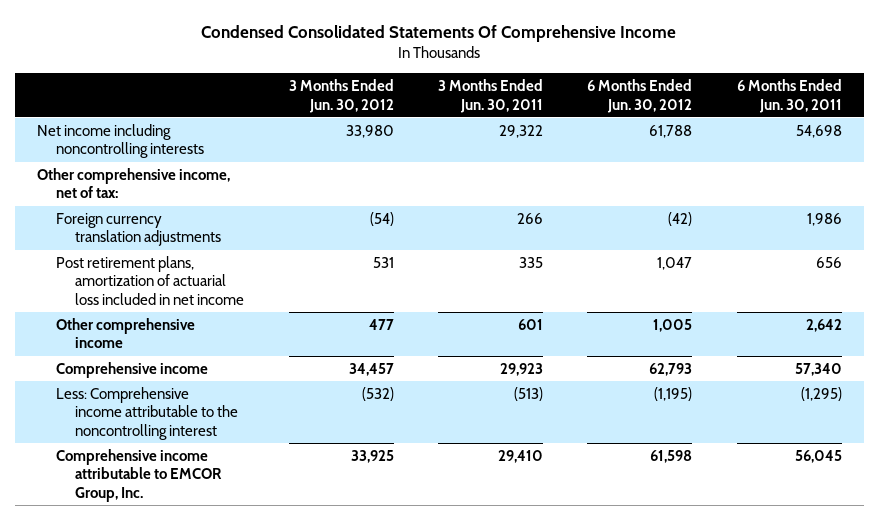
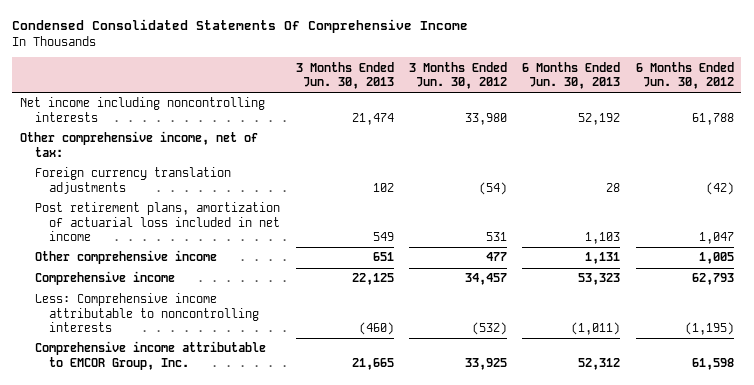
- | 3 Months Ended Jun. 30, 2012 | 3 Months Ended Jun. 30, 2011 | 6 Months Ended Jun. 30, 2012 | 6 Months Ended Jun. 30, 2011
+ | 3 Months Ended Jun. 30, 2013 | 3 Months Ended Jun. 30, 2012 | 6 Months Ended Jun. 30, 2013 | 6 Months Ended Jun. 30, 2012
- Less: Comprehensive income attributable to the noncontrolling interest | (532) | (513) | (1,195) | (1,295)
+ Less: Comprehensive income attributable to noncontrolling interests | (460) | (532) | (1,011) | (1,195)

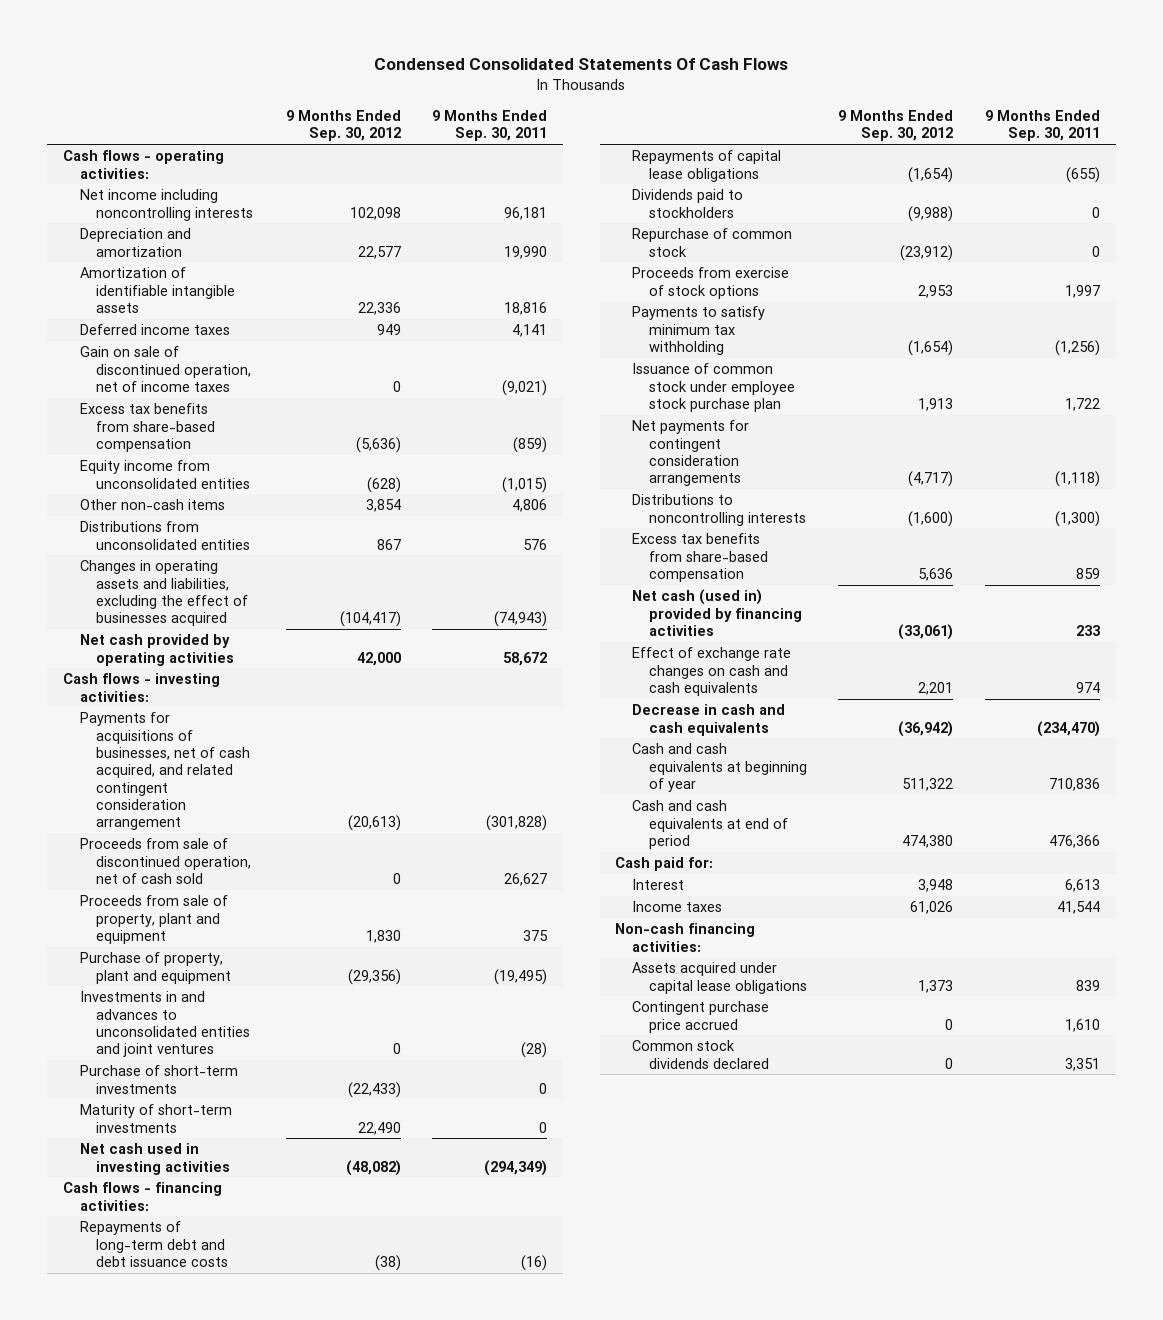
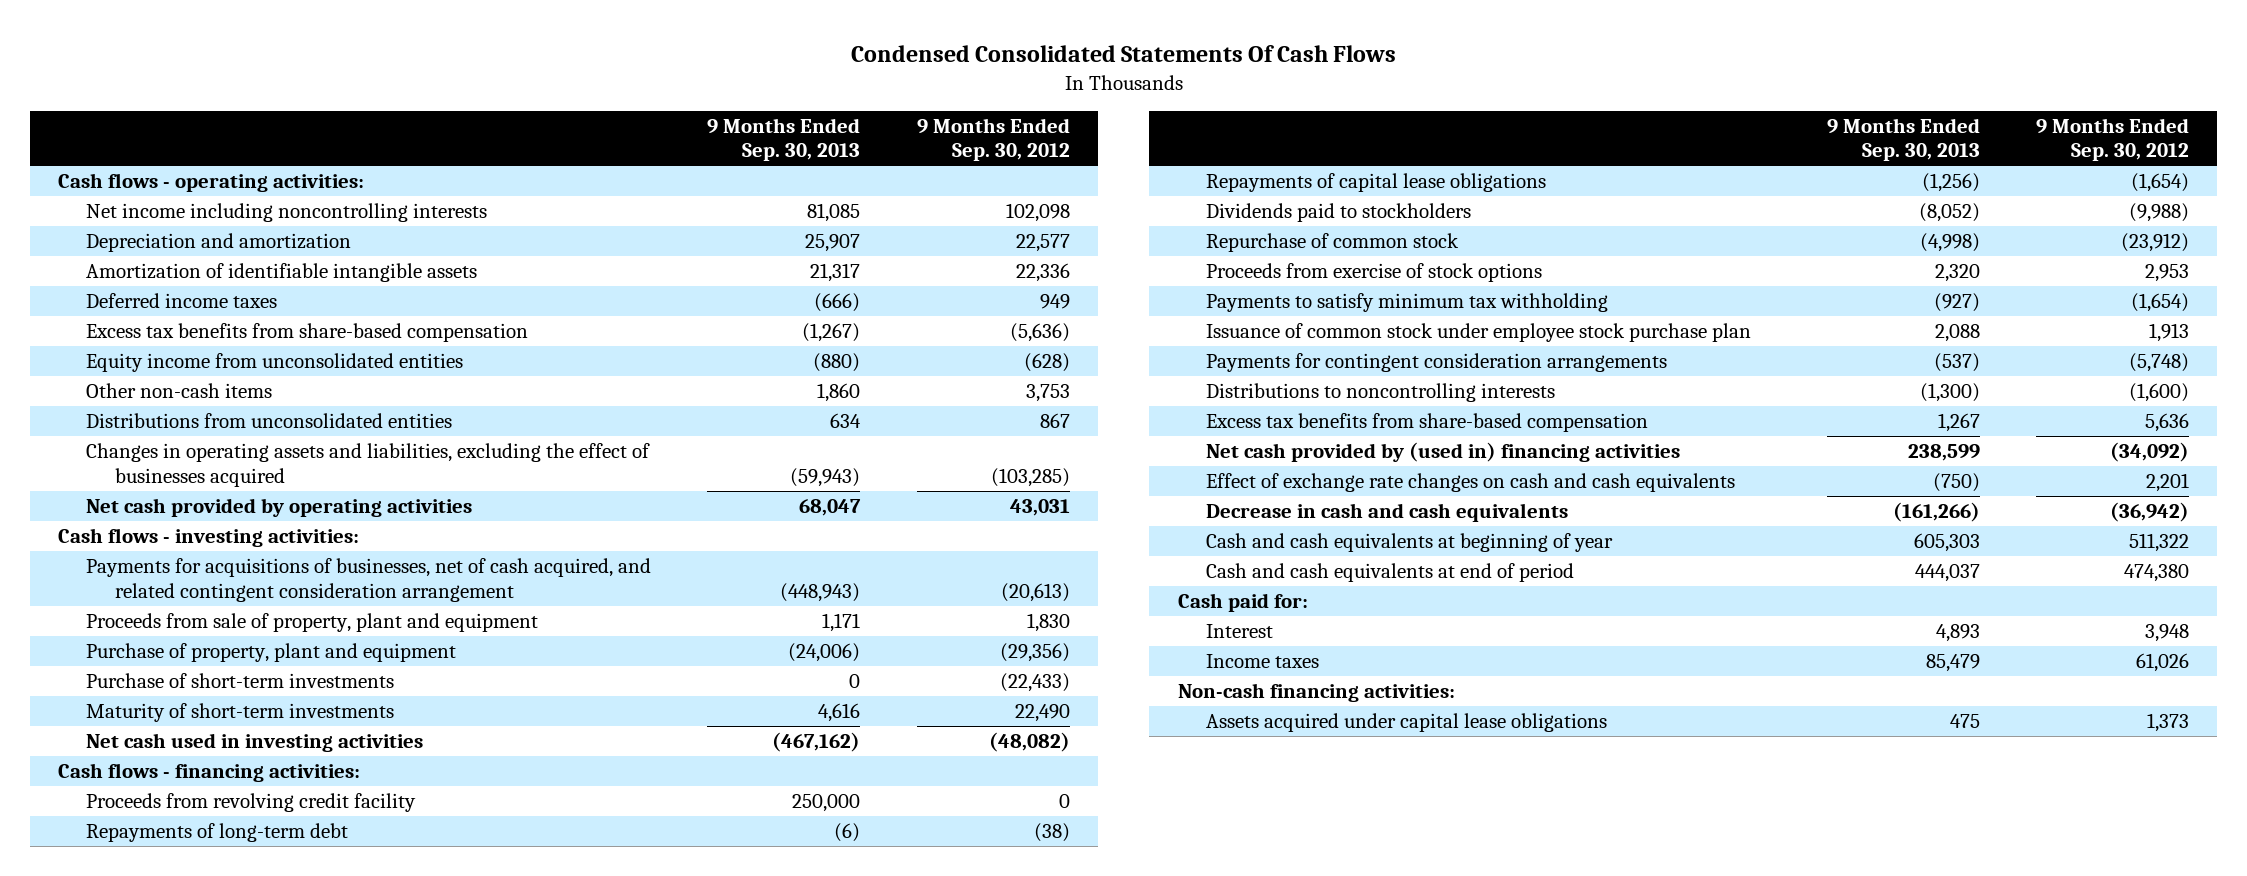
- | 9 Months Ended Sep. 30, 2012 | 9 Months Ended Sep. 30, 2011
+ | 9 Months Ended Sep. 30, 2013 | 9 Months Ended Sep. 30, 2012
- Gain on sale of discontinued operation, net of income taxes | 0 | (9,021)
- Other non-cash items | 3,854 | 4,806
+ Other non-cash items | 1,860 | 3,753
- Changes in operating assets and liabilities, excluding the effect of businesses acquired | (104,417) | (74,943)
- Net cash provided by operating activities | 42,000 | 58,672
+ Changes in operating assets and liabilities, excluding the effect of businesses acquired | (59,943) | (103,285)
+ Net cash provided by operating activities | 68,047 | 43,031
- Proceeds from sale of discontinued operation, net of cash sold | 0 | 26,627
- Investments in and advances to unconsolidated entities and joint ventures | 0 | (28)
- Repayments of long-term debt and debt issuance costs | (38) | (16)
+ Proceeds from revolving credit facility | 250,000 | 0
+ Repayments of long-term debt | (6) | (38)
- Net payments for contingent consideration arrangements | (4,717) | (1,118)
+ Payments for contingent consideration arrangements | (537) | (5,748)
- Net cash (used in) provided by financing activities | (33,061) | 233
+ Net cash provided by (used in) financing activities | 238,599 | (34,092)
- Contingent purchase price accrued | 0 | 1,610
- Common stock dividends declared | 0 | 3,351

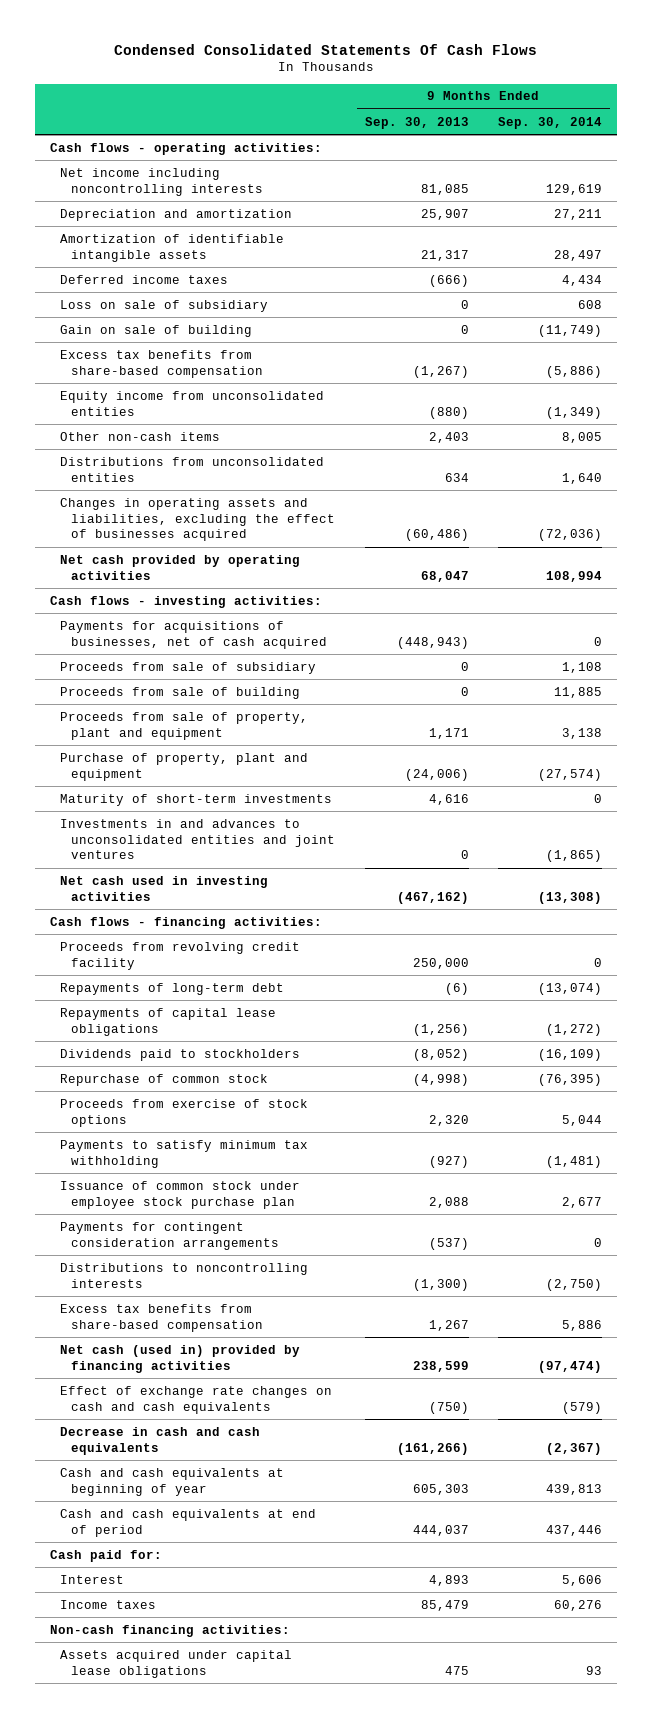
- | 9 Months Ended Sep. 30, 2013 | 9 Months Ended Sep. 30, 2012
+ | 9 Months Ended Sep. 30, 2013 | 9 Months Ended Sep. 30, 2014
+ Loss on sale of subsidiary | 0 | 608
+ Gain on sale of building | 0 | (11,749)
- Other non-cash items | 1,860 | 3,753
+ Other non-cash items | 2,403 | 8,005
- Changes in operating assets and liabilities, excluding the effect of businesses acquired | (59,943) | (103,285)
+ Changes in operating assets and liabilities, excluding the effect of businesses acquired | (60,486) | (72,036)
- Payments for acquisitions of businesses, net of cash acquired, and related contingent consideration arrangement | (448,943) | (20,613)
+ Payments for acquisitions of businesses, net of cash acquired | (448,943) | 0
+ Proceeds from sale of subsidiary | 0 | 1,108
+ Proceeds from sale of building | 0 | 11,885
- Purchase of short-term investments | 0 | (22,433)
+ Investments in and advances to unconsolidated entities and joint ventures | 0 | (1,865)
- Net cash provided by (used in) financing activities | 238,599 | (34,092)
+ Net cash (used in) provided by financing activities | 238,599 | (97,474)

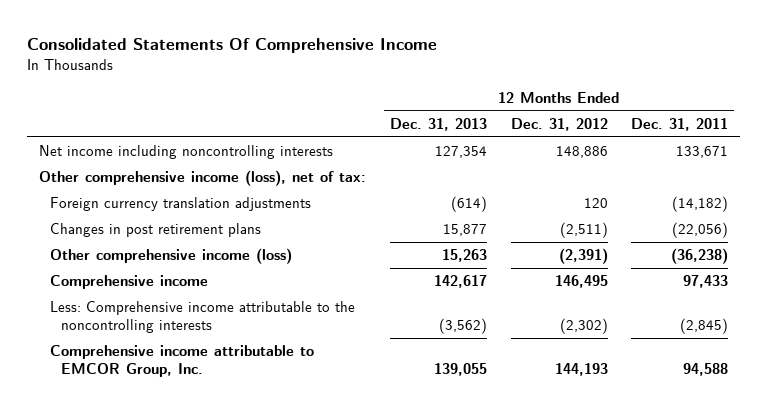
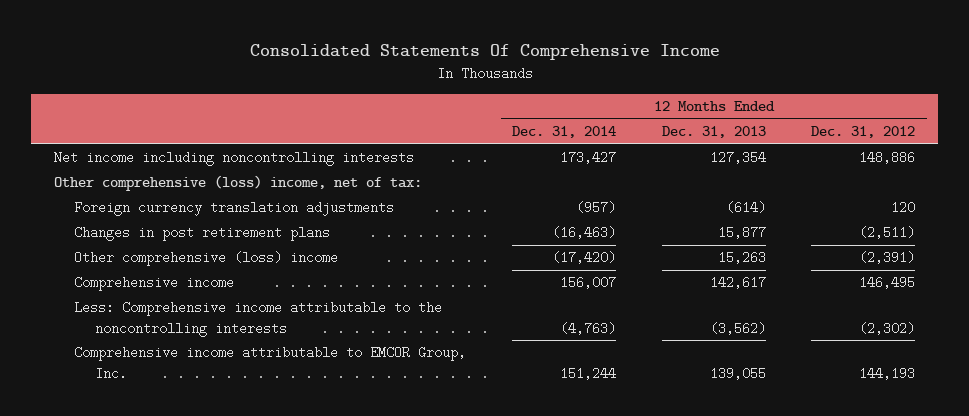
- | 12 Months Ended Dec. 31, 2013 | 12 Months Ended Dec. 31, 2012 | 12 Months Ended Dec. 31, 2011
+ | 12 Months Ended Dec. 31, 2014 | 12 Months Ended Dec. 31, 2013 | 12 Months Ended Dec. 31, 2012
- Other comprehensive income (loss), net of tax:
+ Other comprehensive (loss) income, net of tax:
- Other comprehensive income (loss) | 15,263 | (2,391) | (36,238)
+ Other comprehensive (loss) income | (17,420) | 15,263 | (2,391)

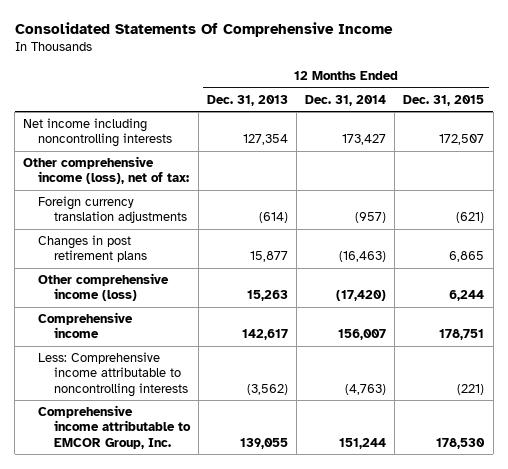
- | 12 Months Ended Dec. 31, 2014 | 12 Months Ended Dec. 31, 2013 | 12 Months Ended Dec. 31, 2012
+ | 12 Months Ended Dec. 31, 2013 | 12 Months Ended Dec. 31, 2014 | 12 Months Ended Dec. 31, 2015
- Other comprehensive (loss) income, net of tax:
+ Other comprehensive income (loss), net of tax:
- Other comprehensive (loss) income | (17,420) | 15,263 | (2,391)
+ Other comprehensive income (loss) | 15,263 | (17,420) | 6,244
- Less: Comprehensive income attributable to the noncontrolling interests | (4,763) | (3,562) | (2,302)
+ Less: Comprehensive income attributable to noncontrolling interests | (3,562) | (4,763) | (221)

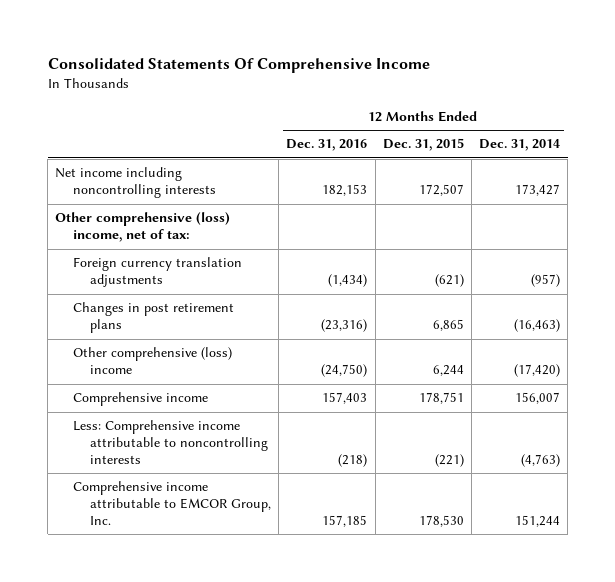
- | 12 Months Ended Dec. 31, 2013 | 12 Months Ended Dec. 31, 2014 | 12 Months Ended Dec. 31, 2015
+ | 12 Months Ended Dec. 31, 2016 | 12 Months Ended Dec. 31, 2015 | 12 Months Ended Dec. 31, 2014
- Other comprehensive income (loss), net of tax:
+ Other comprehensive (loss) income, net of tax:
- Other comprehensive income (loss) | 15,263 | (17,420) | 6,244
+ Other comprehensive (loss) income | (24,750) | 6,244 | (17,420)

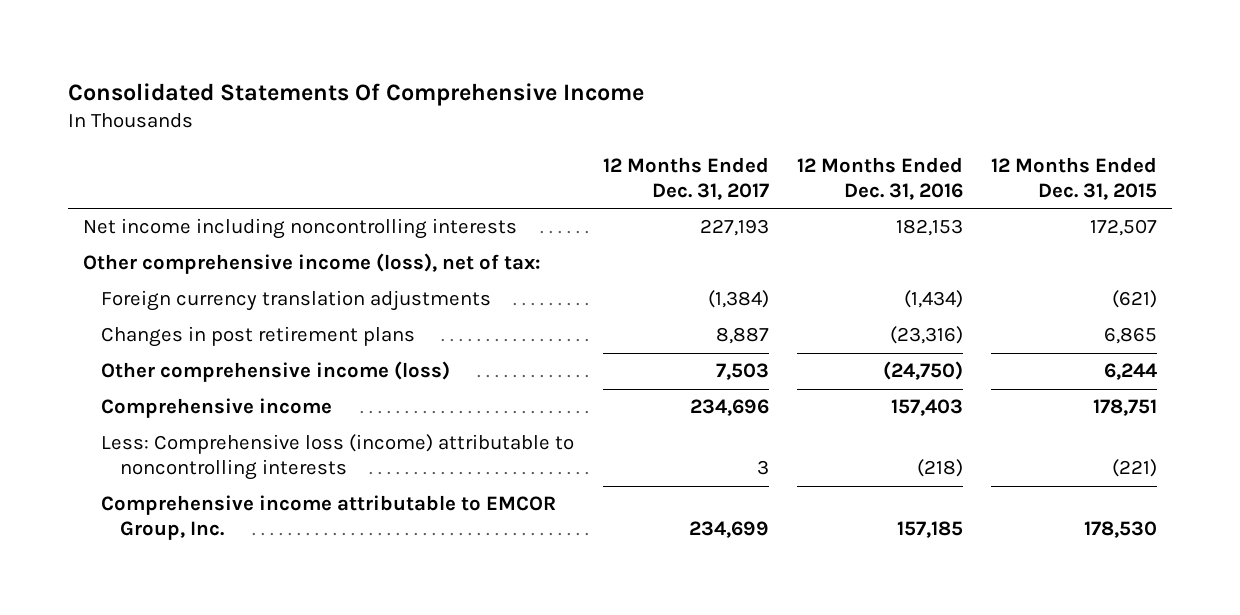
- | 12 Months Ended Dec. 31, 2016 | 12 Months Ended Dec. 31, 2015 | 12 Months Ended Dec. 31, 2014
+ | 12 Months Ended Dec. 31, 2017 | 12 Months Ended Dec. 31, 2016 | 12 Months Ended Dec. 31, 2015
- Other comprehensive (loss) income, net of tax:
+ Other comprehensive income (loss), net of tax:
- Other comprehensive (loss) income | (24,750) | 6,244 | (17,420)
+ Other comprehensive income (loss) | 7,503 | (24,750) | 6,244
- Less: Comprehensive income attributable to noncontrolling interests | (218) | (221) | (4,763)
+ Less: Comprehensive loss (income) attributable to noncontrolling interests | 3 | (218) | (221)

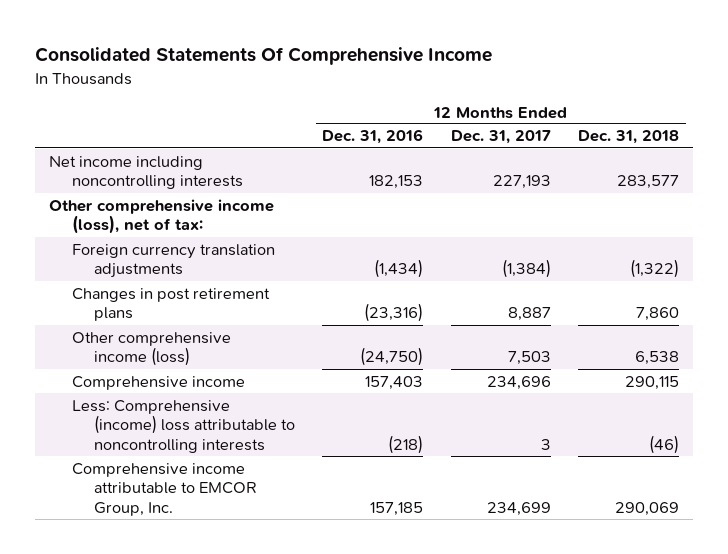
- | 12 Months Ended Dec. 31, 2017 | 12 Months Ended Dec. 31, 2016 | 12 Months Ended Dec. 31, 2015
+ | 12 Months Ended Dec. 31, 2016 | 12 Months Ended Dec. 31, 2017 | 12 Months Ended Dec. 31, 2018
- Less: Comprehensive loss (income) attributable to noncontrolling interests | 3 | (218) | (221)
+ Less: Comprehensive (income) loss attributable to noncontrolling interests | (218) | 3 | (46)

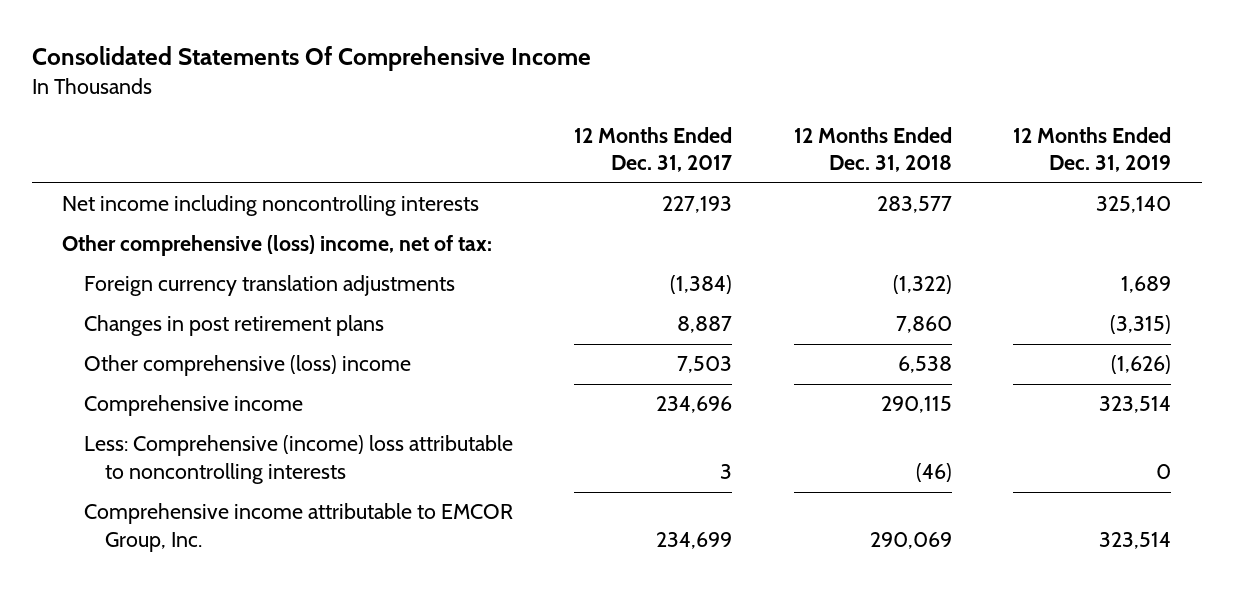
- | 12 Months Ended Dec. 31, 2016 | 12 Months Ended Dec. 31, 2017 | 12 Months Ended Dec. 31, 2018
+ | 12 Months Ended Dec. 31, 2017 | 12 Months Ended Dec. 31, 2018 | 12 Months Ended Dec. 31, 2019
- Other comprehensive income (loss), net of tax:
+ Other comprehensive (loss) income, net of tax:
- Other comprehensive income (loss) | (24,750) | 7,503 | 6,538
+ Other comprehensive (loss) income | 7,503 | 6,538 | (1,626)

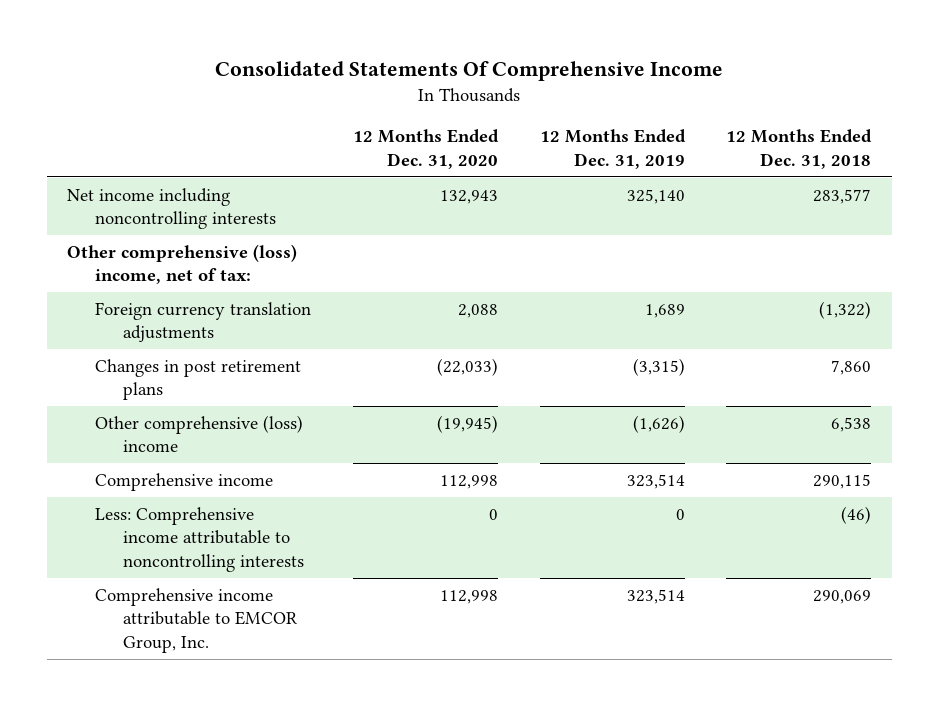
- | 12 Months Ended Dec. 31, 2017 | 12 Months Ended Dec. 31, 2018 | 12 Months Ended Dec. 31, 2019
+ | 12 Months Ended Dec. 31, 2020 | 12 Months Ended Dec. 31, 2019 | 12 Months Ended Dec. 31, 2018
- Less: Comprehensive (income) loss attributable to noncontrolling interests | 3 | (46) | 0
+ Less: Comprehensive income attributable to noncontrolling interests | 0 | 0 | (46)

